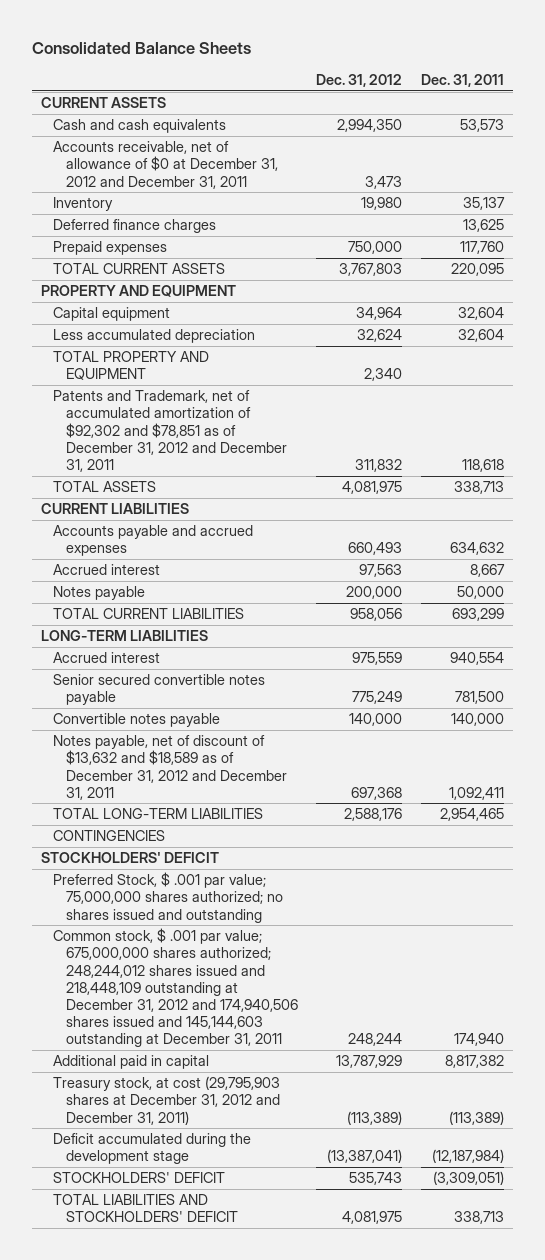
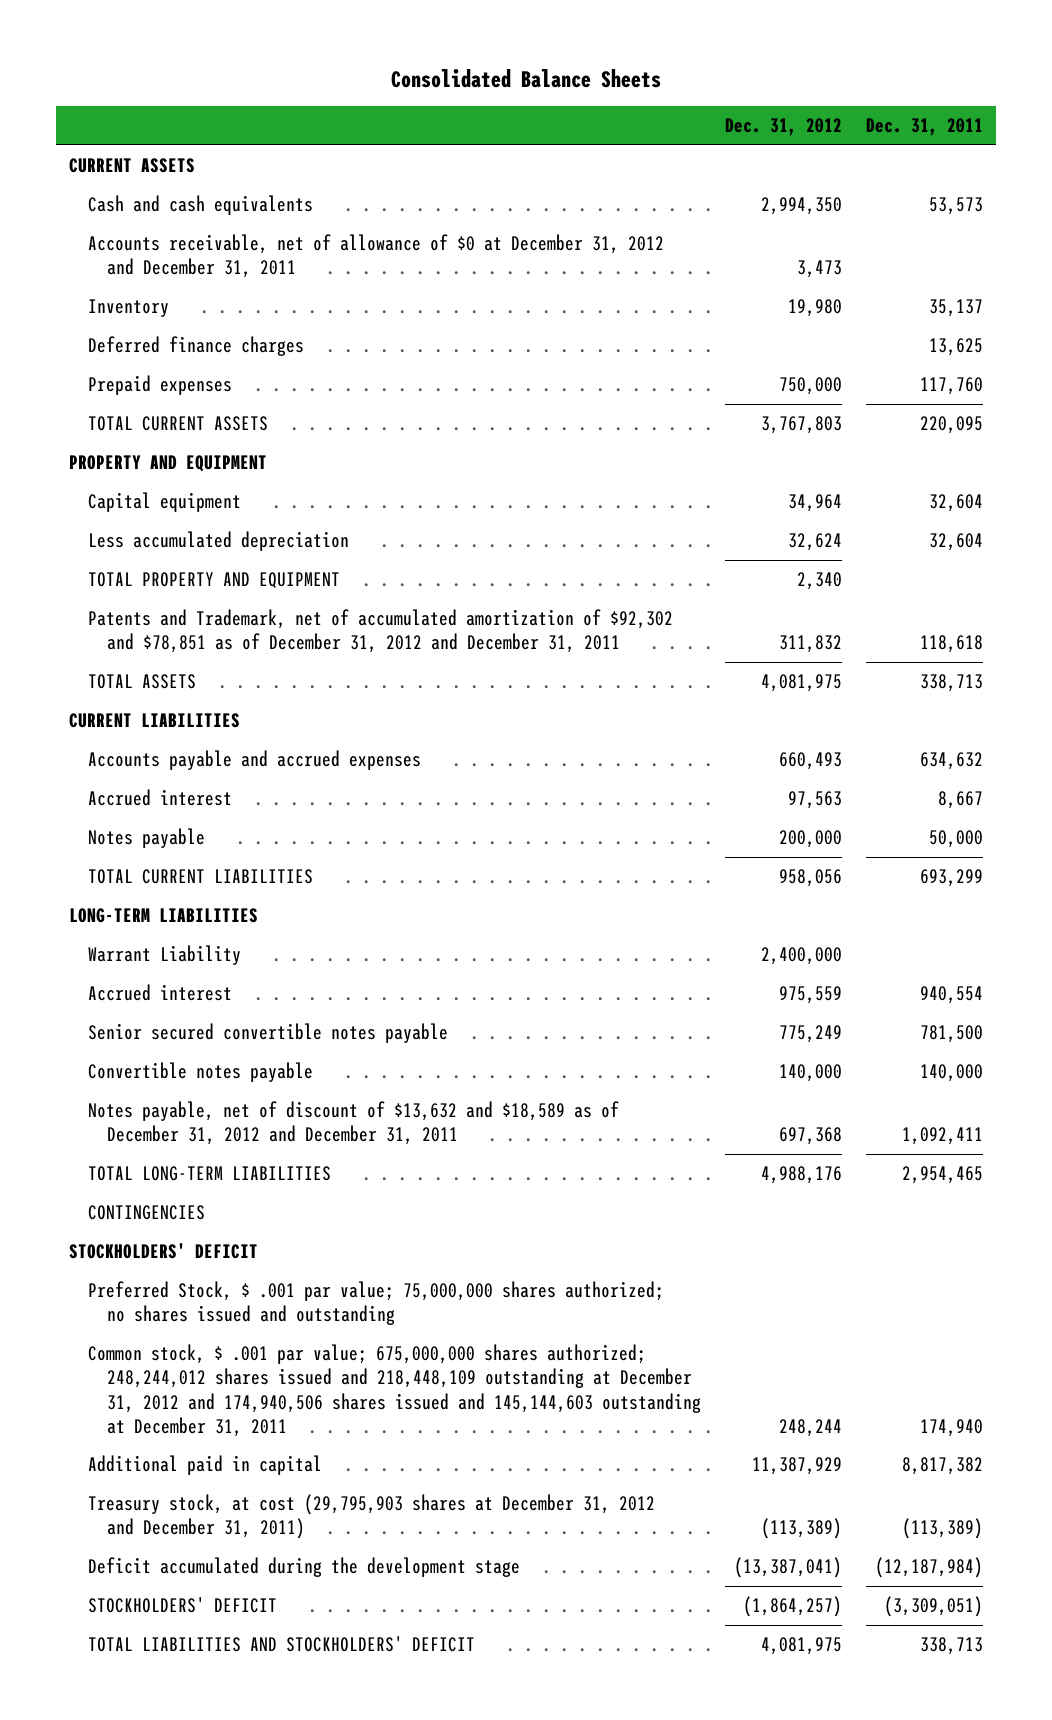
+ Warrant Liability | 2,400,000 |
- TOTAL LONG-TERM LIABILITIES | 2,588,176 | 2,954,465
+ TOTAL LONG-TERM LIABILITIES | 4,988,176 | 2,954,465
- Additional paid in capital | 13,787,929 | 8,817,382
+ Additional paid in capital | 11,387,929 | 8,817,382
- STOCKHOLDERS' DEFICIT | 535,743 | (3,309,051)
+ STOCKHOLDERS' DEFICIT | (1,864,257) | (3,309,051)

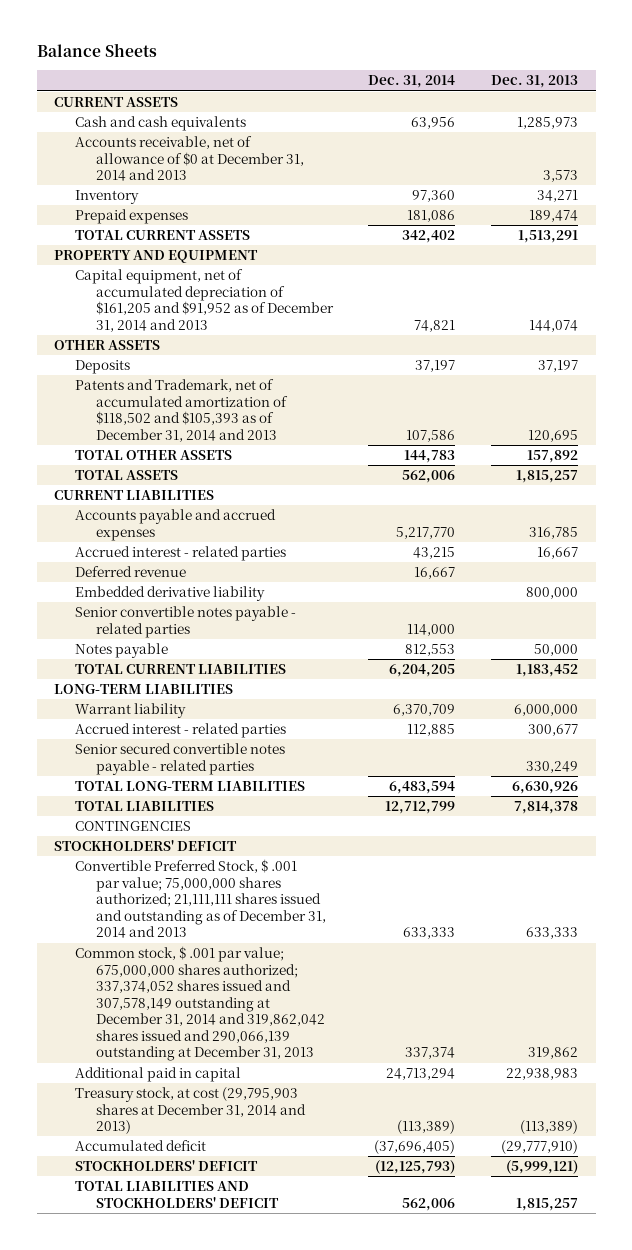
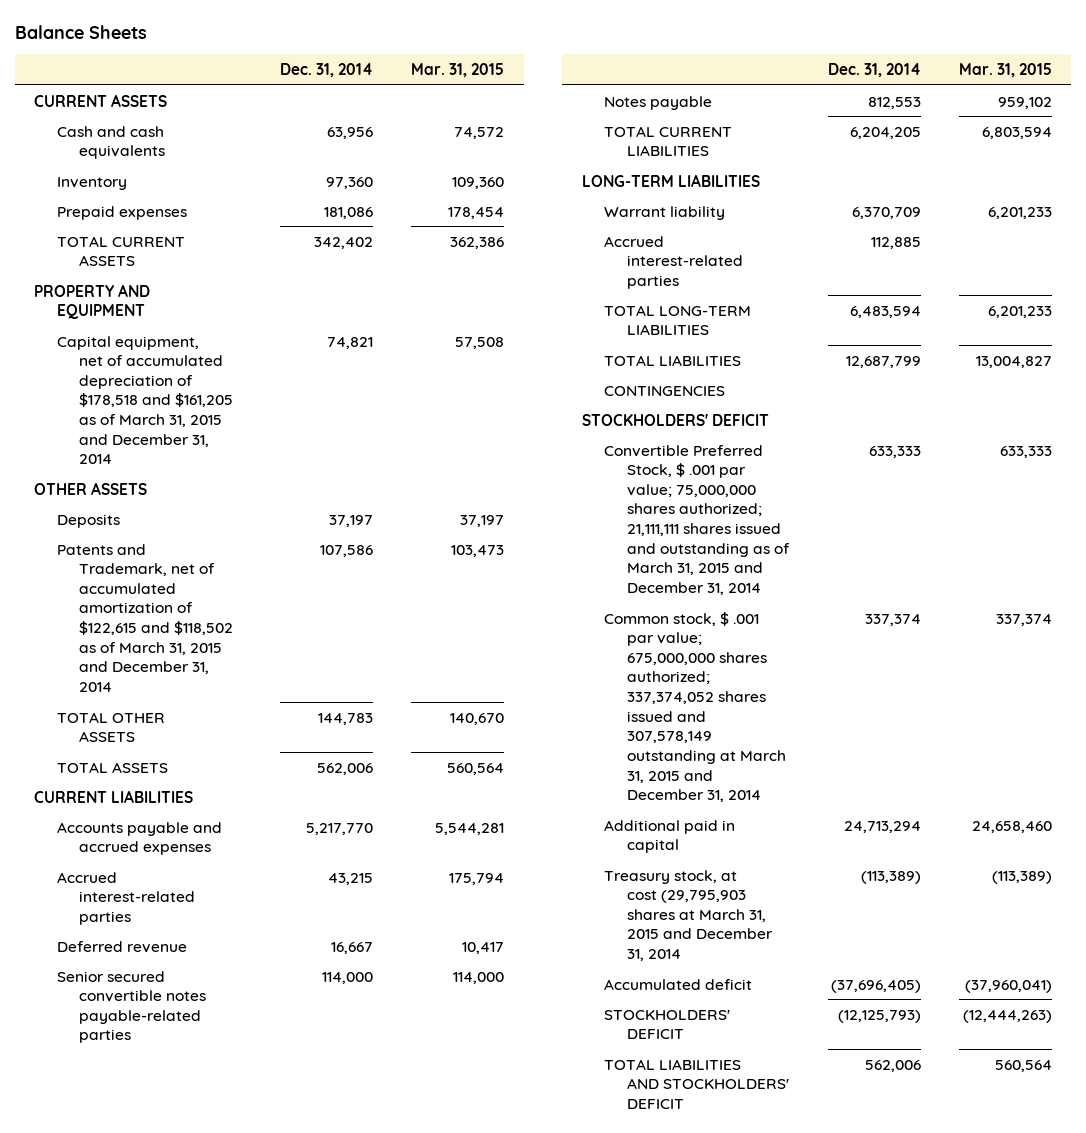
- | Dec. 31, 2014 | Dec. 31, 2013
+ | Dec. 31, 2014 | Mar. 31, 2015
- Accounts receivable, net of allowance of $0 at December 31, 2014 and 2013 | | 3,573
- Capital equipment, net of accumulated depreciation of $161,205 and $91,952 as of December 31, 2014 and 2013 | 74,821 | 144,074
+ Capital equipment, net of accumulated depreciation of $178,518 and $161,205 as of March 31, 2015 and December 31, 2014 | 74,821 | 57,508
- Patents and Trademark, net of accumulated amortization of $118,502 and $105,393 as of December 31, 2014 and 2013 | 107,586 | 120,695
+ Patents and Trademark, net of accumulated amortization of $122,615 and $118,502 as of March 31, 2015 and December 31, 2014 | 107,586 | 103,473
- Accrued interest - related parties | 43,215 | 16,667
+ Accrued interest-related parties | 43,215 | 175,794
- Embedded derivative liability | | 800,000
- Senior convertible notes payable - related parties | 114,000 |
+ Senior secured convertible notes payable-related parties | 114,000 | 114,000
- Accrued interest - related parties | 112,885 | 300,677
- Senior secured convertible notes payable - related parties | | 330,249
+ Accrued interest-related parties | 112,885 |
- TOTAL LIABILITIES | 12,712,799 | 7,814,378
+ TOTAL LIABILITIES | 12,687,799 | 13,004,827
- Convertible Preferred Stock, $ .001 par value; 75,000,000 shares authorized; 21,111,111 shares issued and outstanding as of December 31, 2014 and 2013 | 633,333 | 633,333
- Common stock, $ .001 par value; 675,000,000 shares authorized; 337,374,052 shares issued and 307,578,149 outstanding at December 31, 2014 and 319,862,042 shares issued and 290,066,139 outstanding at December 31, 2013 | 337,374 | 319,862
+ Convertible Preferred Stock, $ .001 par value; 75,000,000 shares authorized; 21,111,111 shares issued and outstanding as of March 31, 2015 and December 31, 2014 | 633,333 | 633,333
+ Common stock, $ .001 par value; 675,000,000 shares authorized; 337,374,052 shares issued and 307,578,149 outstanding at March 31, 2015 and December 31, 2014 | 337,374 | 337,374
- Treasury stock, at cost (29,795,903 shares at December 31, 2014 and 2013) | (113,389) | (113,389)
+ Treasury stock, at cost (29,795,903 shares at March 31, 2015 and December 31, 2014 | (113,389) | (113,389)

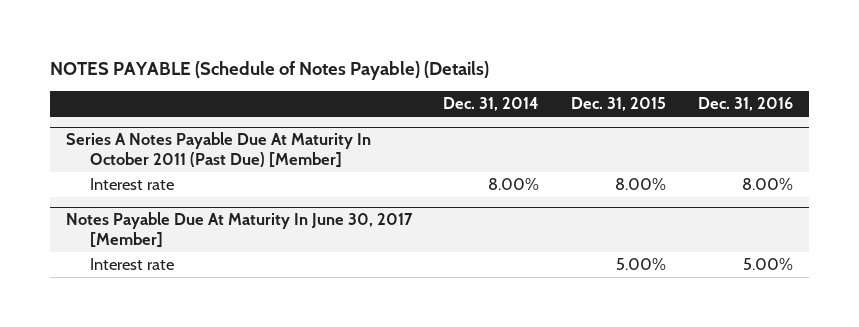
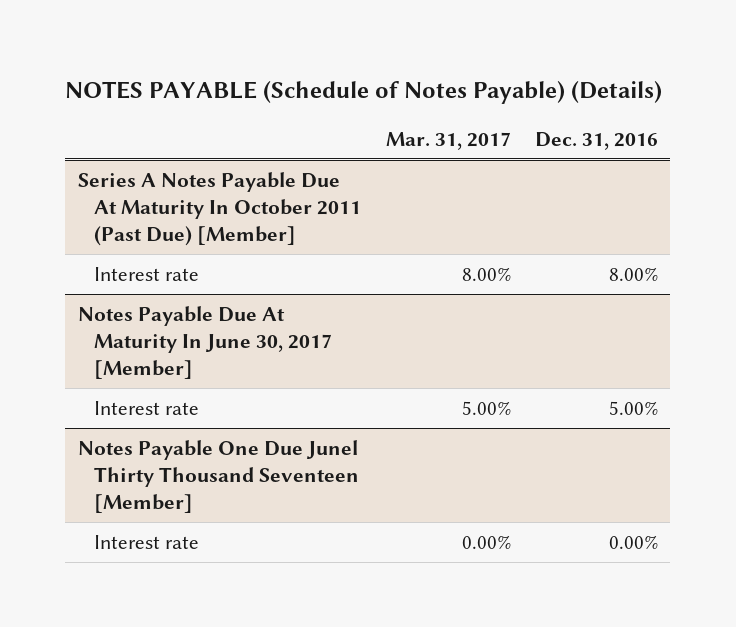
- | Dec. 31, 2014 | Dec. 31, 2015 | Dec. 31, 2016
+ | Mar. 31, 2017 | Dec. 31, 2016
+ Notes Payable One Due Junel Thirty Thousand Seventeen [Member]
+ Interest rate | 0.00% | 0.00%

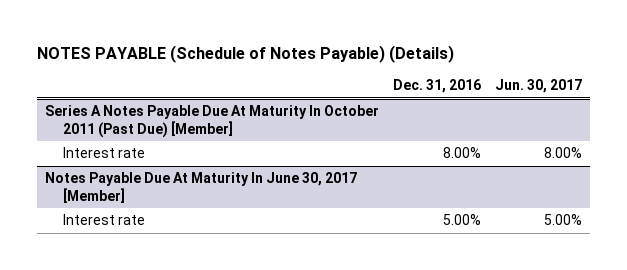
- | Mar. 31, 2017 | Dec. 31, 2016
+ | Dec. 31, 2016 | Jun. 30, 2017
- Notes Payable One Due Junel Thirty Thousand Seventeen [Member]
- Interest rate | 0.00% | 0.00%

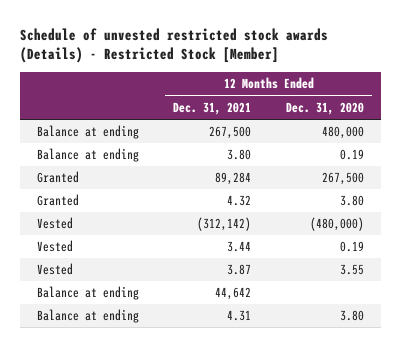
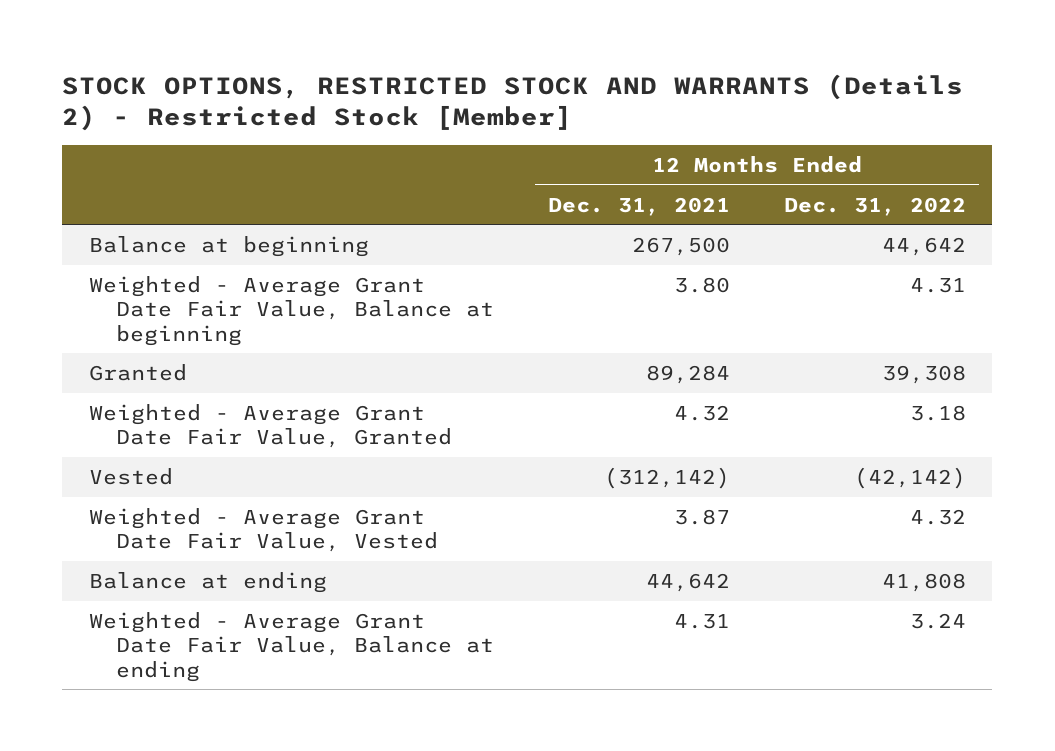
- Schedule of unvested restricted stock awards (Details) - Restricted Stock [Member]
+ STOCK OPTIONS, RESTRICTED STOCK AND WARRANTS (Details 2) - Restricted Stock [Member]
- | 12 Months Ended Dec. 31, 2021 | 12 Months Ended Dec. 31, 2020
+ | 12 Months Ended Dec. 31, 2021 | 12 Months Ended Dec. 31, 2022
- Balance at ending | 267,500 | 480,000
- Balance at ending | 3.80 | 0.19
+ Balance at beginning | 267,500 | 44,642
+ Weighted - Average Grant Date Fair Value, Balance at beginning | 3.80 | 4.31
- Granted | 4.32 | 3.80
+ Weighted - Average Grant Date Fair Value, Granted | 4.32 | 3.18
- Vested | 3.44 | 0.19
- Vested | 3.87 | 3.55
+ Weighted - Average Grant Date Fair Value, Vested | 3.87 | 4.32
- Balance at ending | 4.31 | 3.80
+ Weighted - Average Grant Date Fair Value, Balance at ending | 4.31 | 3.24

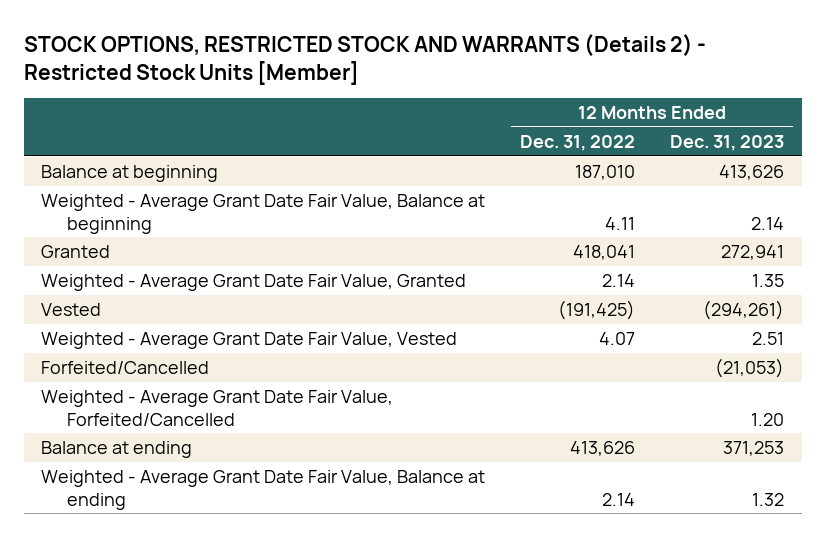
- STOCK OPTIONS, RESTRICTED STOCK AND WARRANTS (Details 2) - Restricted Stock [Member]
+ STOCK OPTIONS, RESTRICTED STOCK AND WARRANTS (Details 2) - Restricted Stock Units [Member]
- | 12 Months Ended Dec. 31, 2021 | 12 Months Ended Dec. 31, 2022
+ | 12 Months Ended Dec. 31, 2022 | 12 Months Ended Dec. 31, 2023
- Balance at beginning | 267,500 | 44,642
- Weighted - Average Grant Date Fair Value, Balance at beginning | 3.80 | 4.31
- Granted | 89,284 | 39,308
- Weighted - Average Grant Date Fair Value, Granted | 4.32 | 3.18
- Vested | (312,142) | (42,142)
- Weighted - Average Grant Date Fair Value, Vested | 3.87 | 4.32
- Balance at ending | 44,642 | 41,808
- Weighted - Average Grant Date Fair Value, Balance at ending | 4.31 | 3.24
+ Balance at beginning | 187,010 | 413,626
+ Weighted - Average Grant Date Fair Value, Balance at beginning | 4.11 | 2.14
+ Granted | 418,041 | 272,941
+ Weighted - Average Grant Date Fair Value, Granted | 2.14 | 1.35
+ Vested | (191,425) | (294,261)
+ Weighted - Average Grant Date Fair Value, Vested | 4.07 | 2.51
+ Forfeited/Cancelled | | (21,053)
+ Weighted - Average Grant Date Fair Value, Forfeited/Cancelled | | 1.20
+ Balance at ending | 413,626 | 371,253
+ Weighted - Average Grant Date Fair Value, Balance at ending | 2.14 | 1.32

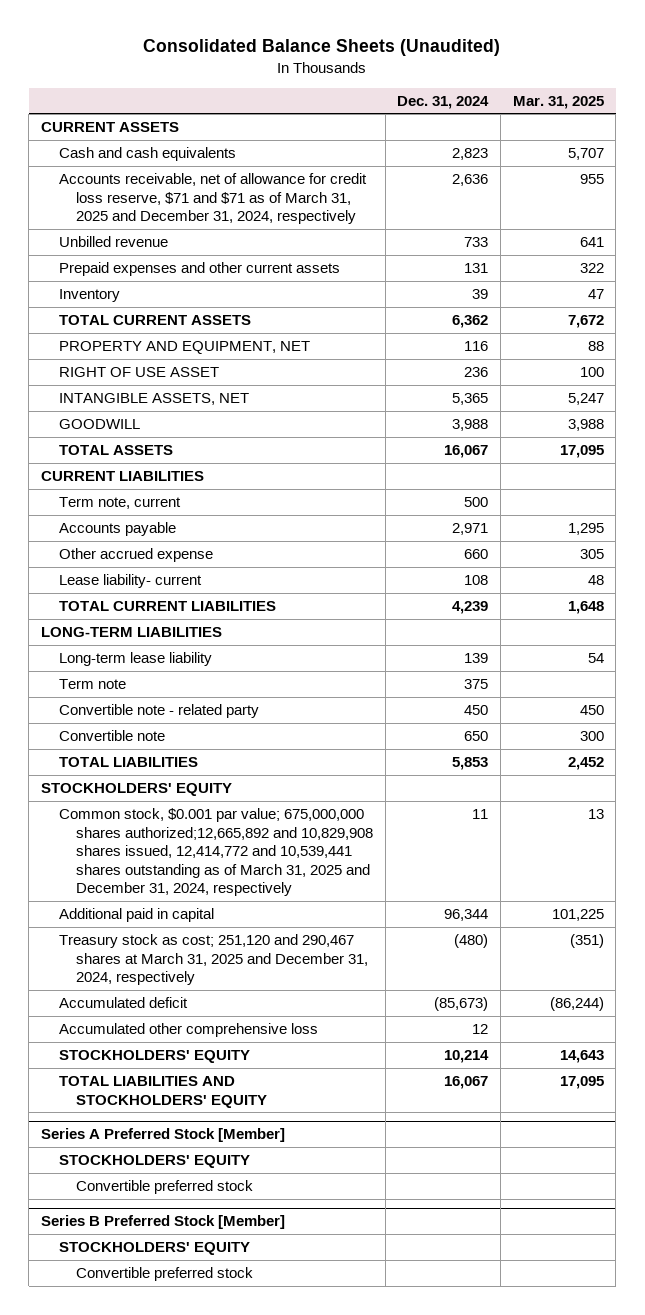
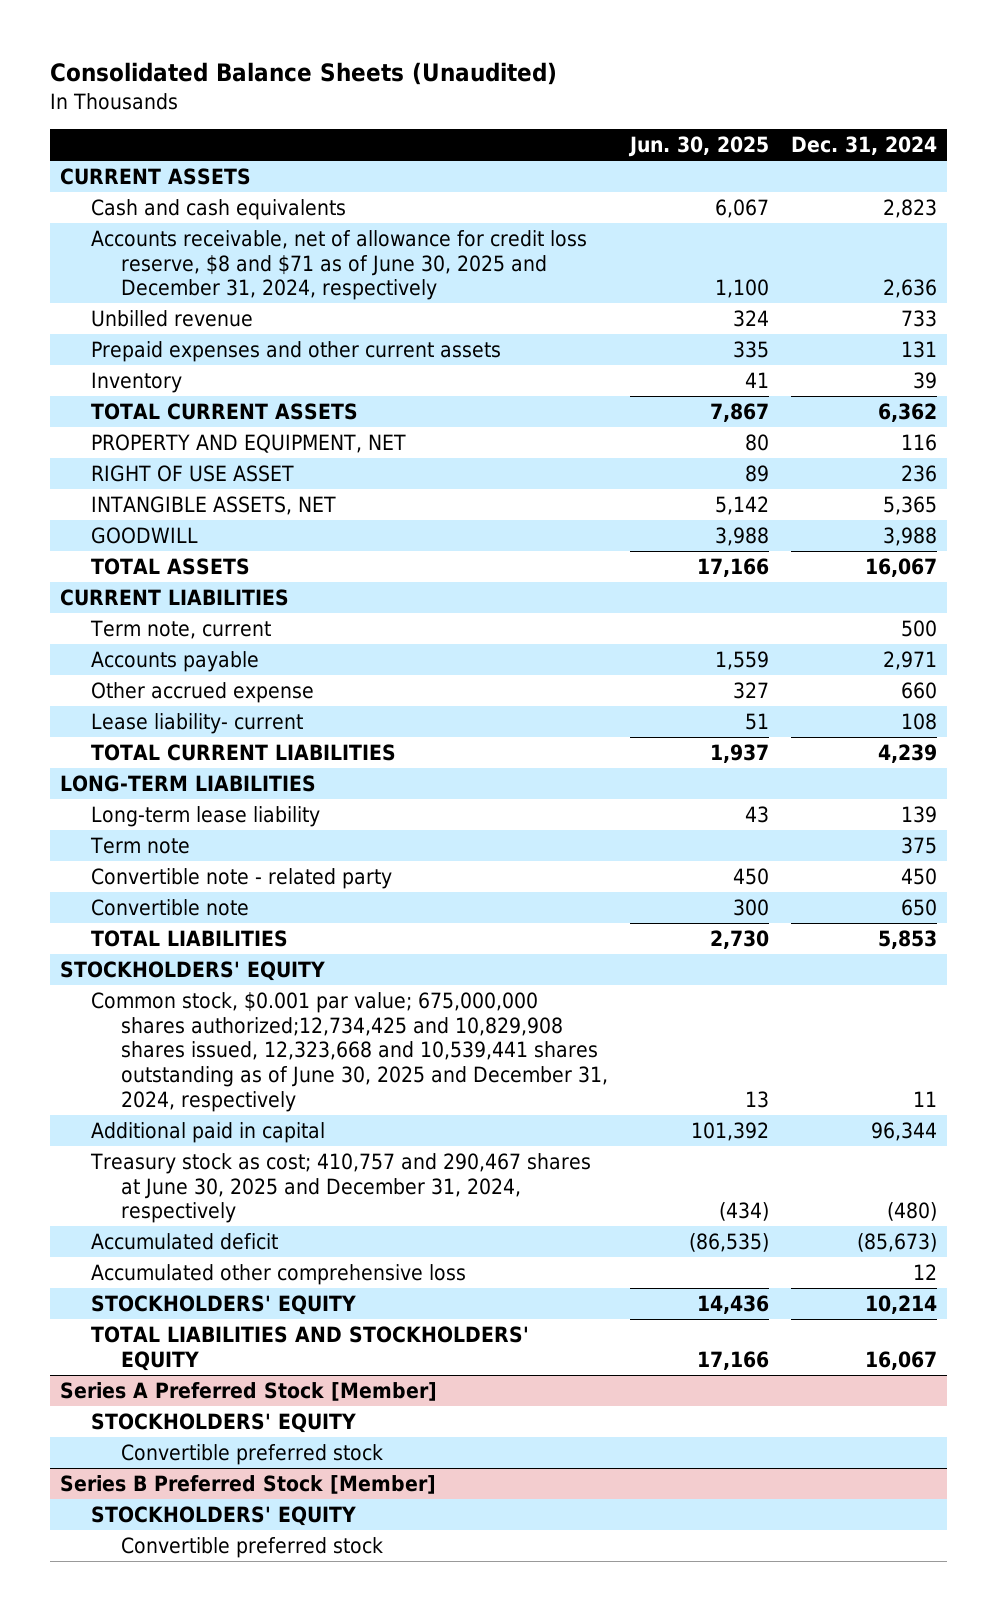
- | Dec. 31, 2024 | Mar. 31, 2025
+ | Jun. 30, 2025 | Dec. 31, 2024
- Accounts receivable, net of allowance for credit loss reserve, $71 and $71 as of March 31, 2025 and December 31, 2024, respectively | 2,636 | 955
+ Accounts receivable, net of allowance for credit loss reserve, $8 and $71 as of June 30, 2025 and December 31, 2024, respectively | 1,100 | 2,636
- Common stock, $0.001 par value; 675,000,000 shares authorized;12,665,892 and 10,829,908 shares issued, 12,414,772 and 10,539,441 shares outstanding as of March 31, 2025 and December 31, 2024, respectively | 11 | 13
+ Common stock, $0.001 par value; 675,000,000 shares authorized;12,734,425 and 10,829,908 shares issued, 12,323,668 and 10,539,441 shares outstanding as of June 30, 2025 and December 31, 2024, respectively | 13 | 11
- Treasury stock as cost; 251,120 and 290,467 shares at March 31, 2025 and December 31, 2024, respectively | (480) | (351)
+ Treasury stock as cost; 410,757 and 290,467 shares at June 30, 2025 and December 31, 2024, respectively | (434) | (480)

